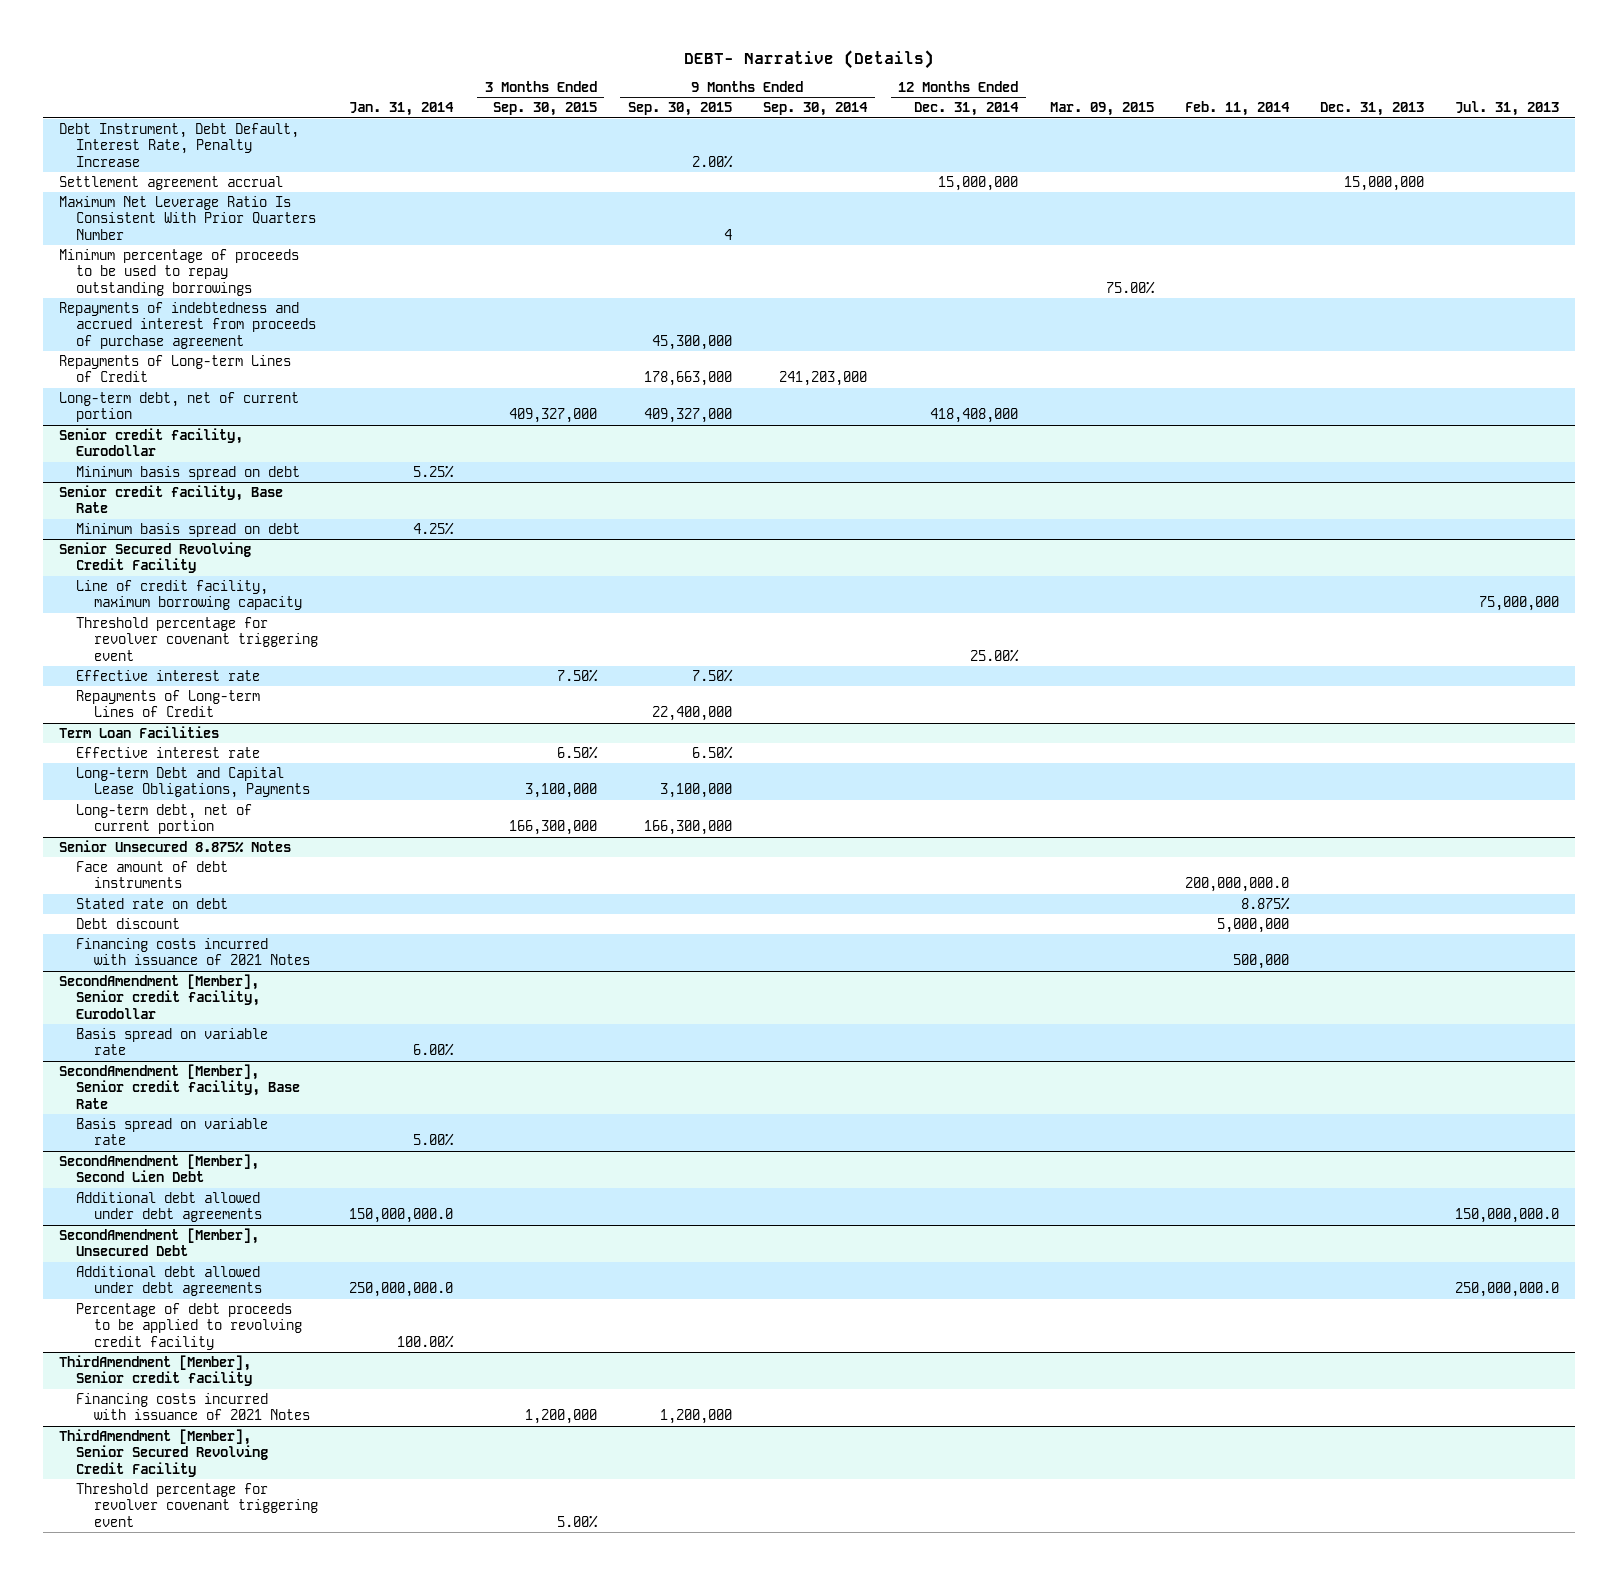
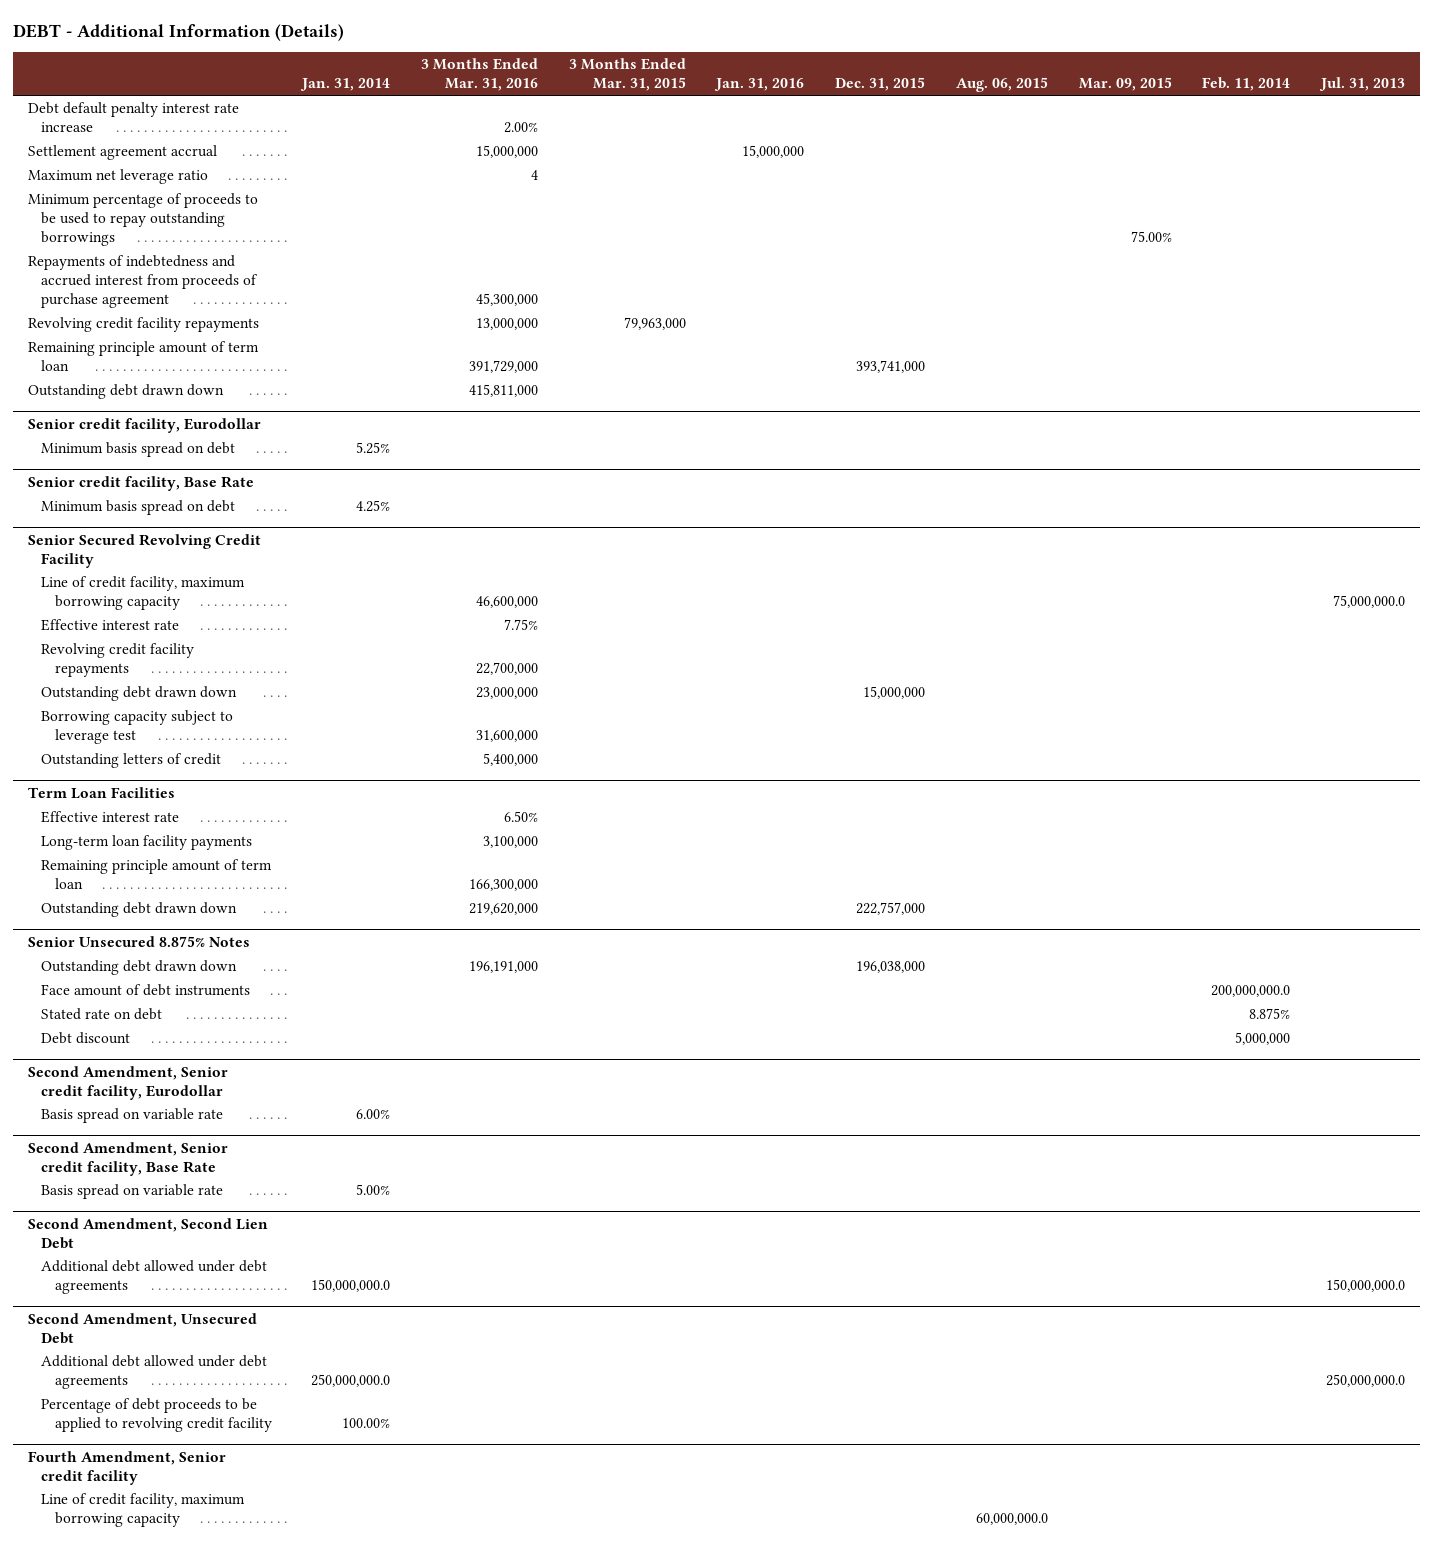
- DEBT- Narrative (Details)
+ DEBT - Additional Information (Details)
- | Jan. 31, 2014 | 3 Months Ended Sep. 30, 2015 | 9 Months Ended Sep. 30, 2015 | 9 Months Ended Sep. 30, 2014 | 12 Months Ended Dec. 31, 2014 | Mar. 09, 2015 | Feb. 11, 2014 | Dec. 31, 2013 | Jul. 31, 2013
+ | Jan. 31, 2014 | 3 Months Ended Mar. 31, 2016 | 3 Months Ended Mar. 31, 2015 | Jan. 31, 2016 | Dec. 31, 2015 | Aug. 06, 2015 | Mar. 09, 2015 | Feb. 11, 2014 | Jul. 31, 2013
- Debt Instrument, Debt Default, Interest Rate, Penalty Increase | | | 2.00% | | | | | |
+ Debt default penalty interest rate increase | | 2.00% | | | | | | |
- Maximum Net Leverage Ratio Is Consistent With Prior Quarters Number | | | 4 | | | | | |
+ Maximum net leverage ratio | | 4 | | | | | | |
- Repayments of Long-term Lines of Credit | | | 178,663,000 | 241,203,000 | | | | |
- Long-term debt, net of current portion | | 409,327,000 | 409,327,000 | | 418,408,000 | | | |
+ Revolving credit facility repayments | | 13,000,000 | 79,963,000 | | | | | |
+ Remaining principle amount of term loan | | 391,729,000 | | | 393,741,000 | | | |
+ Outstanding debt drawn down | | 415,811,000 | | | | | | |
@ Senior Secured Revolving Credit Facility
- Line of credit facility, maximum borrowing capacity | | | | | | | | | 75,000,000
- Threshold percentage for revolver covenant triggering event | | | | | 25.00% | | | |
+ Line of credit facility, maximum borrowing capacity | | 46,600,000 | | | | | | | 75,000,000.0
- Repayments of Long-term Lines of Credit | | | 22,400,000 | | | | | |
+ Revolving credit facility repayments | | 22,700,000 | | | | | | |
+ Outstanding debt drawn down | | 23,000,000 | | | 15,000,000 | | | |
+ Borrowing capacity subject to leverage test | | 31,600,000 | | | | | | |
+ Outstanding letters of credit | | 5,400,000 | | | | | | |
@ Term Loan Facilities
- Long-term Debt and Capital Lease Obligations, Payments | | 3,100,000 | 3,100,000 | | | | | |
- Long-term debt, net of current portion | | 166,300,000 | 166,300,000 | | | | | |
+ Long-term loan facility payments | | 3,100,000 | | | | | | |
+ Remaining principle amount of term loan | | 166,300,000 | | | | | | |
+ Outstanding debt drawn down | | 219,620,000 | | | 222,757,000 | | | |
@ Senior Unsecured 8.875% Notes
+ Outstanding debt drawn down | | 196,191,000 | | | 196,038,000 | | | |
- Financing costs incurred with issuance of 2021 Notes | | | | | | | 500,000 | |
- SecondAmendment [Member], Senior credit facility, Eurodollar
+ Second Amendment, Senior credit facility, Eurodollar
- SecondAmendment [Member], Senior credit facility, Base Rate
+ Second Amendment, Senior credit facility, Base Rate
- SecondAmendment [Member], Second Lien Debt
+ Second Amendment, Second Lien Debt
- SecondAmendment [Member], Unsecured Debt
+ Second Amendment, Unsecured Debt
- ThirdAmendment [Member], Senior credit facility
- Financing costs incurred with issuance of 2021 Notes | | 1,200,000 | 1,200,000 | | | | | |
- ThirdAmendment [Member], Senior Secured Revolving Credit Facility
- Threshold percentage for revolver covenant triggering event | | 5.00% | | | | | | |
+ Fourth Amendment, Senior credit facility
+ Line of credit facility, maximum borrowing capacity | | | | | | 60,000,000.0 | | |

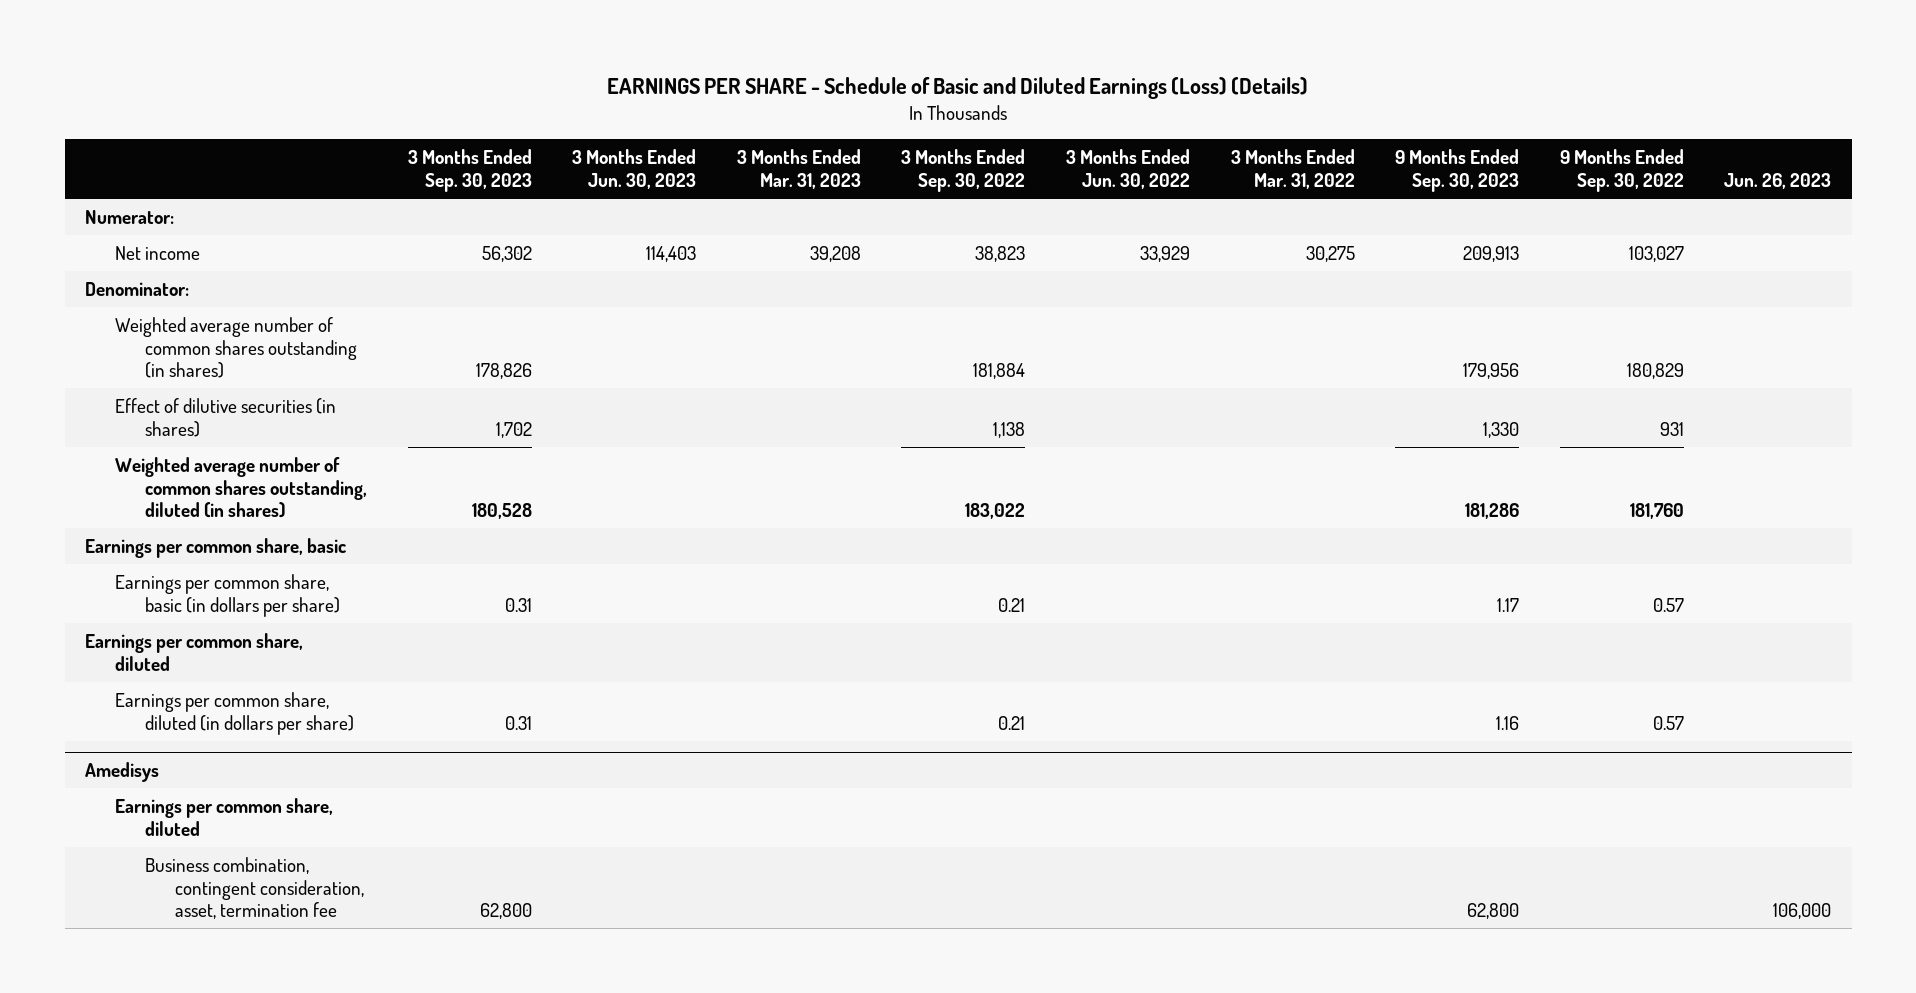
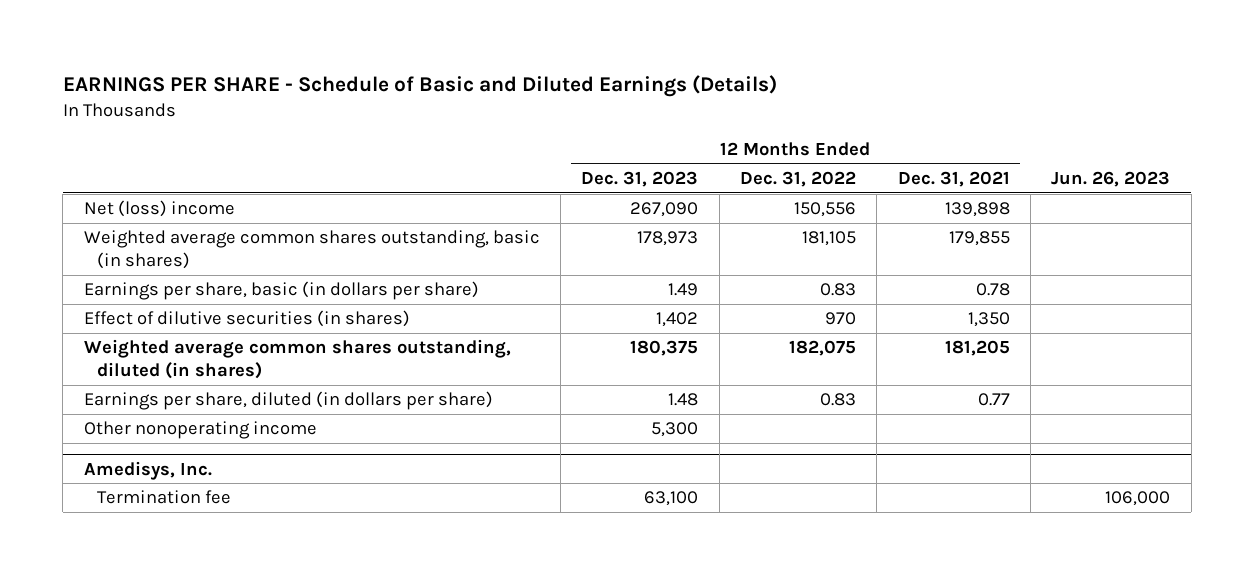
- EARNINGS PER SHARE - Schedule of Basic and Diluted Earnings (Loss) (Details)
+ EARNINGS PER SHARE - Schedule of Basic and Diluted Earnings (Details)
- | 3 Months Ended Sep. 30, 2023 | 3 Months Ended Jun. 30, 2023 | 3 Months Ended Mar. 31, 2023 | 3 Months Ended Sep. 30, 2022 | 3 Months Ended Jun. 30, 2022 | 3 Months Ended Mar. 31, 2022 | 9 Months Ended Sep. 30, 2023 | 9 Months Ended Sep. 30, 2022 | Jun. 26, 2023
+ | 12 Months Ended Dec. 31, 2023 | 12 Months Ended Dec. 31, 2022 | 12 Months Ended Dec. 31, 2021 | Jun. 26, 2023
- Numerator:
- Net income | 56,302 | 114,403 | 39,208 | 38,823 | 33,929 | 30,275 | 209,913 | 103,027 |
- Denominator:
- Weighted average number of common shares outstanding (in shares) | 178,826 | | | 181,884 | | | 179,956 | 180,829 |
+ Net (loss) income | 267,090 | 150,556 | 139,898 |
+ Weighted average common shares outstanding, basic (in shares) | 178,973 | 181,105 | 179,855 |
+ Earnings per share, basic (in dollars per share) | 1.49 | 0.83 | 0.78 |
- Weighted average number of common shares outstanding, diluted (in shares) | 180,528 | | | 183,022 | | | 181,286 | 181,760 |
- Earnings per common share, basic
- Earnings per common share, basic (in dollars per share) | 0.31 | | | 0.21 | | | 1.17 | 0.57 |
- Earnings per common share, diluted
- Earnings per common share, diluted (in dollars per share) | 0.31 | | | 0.21 | | | 1.16 | 0.57 |
- Amedisys
- Earnings per common share, diluted
- Business combination, contingent consideration, asset, termination fee | 62,800 | | | | | | 62,800 | | 106,000
+ Weighted average common shares outstanding, diluted (in shares) | 180,375 | 182,075 | 181,205 |
+ Earnings per share, diluted (in dollars per share) | 1.48 | 0.83 | 0.77 |
+ Other nonoperating income | 5,300 | | |
+ Amedisys, Inc.
+ Termination fee | 63,100 | | | 106,000

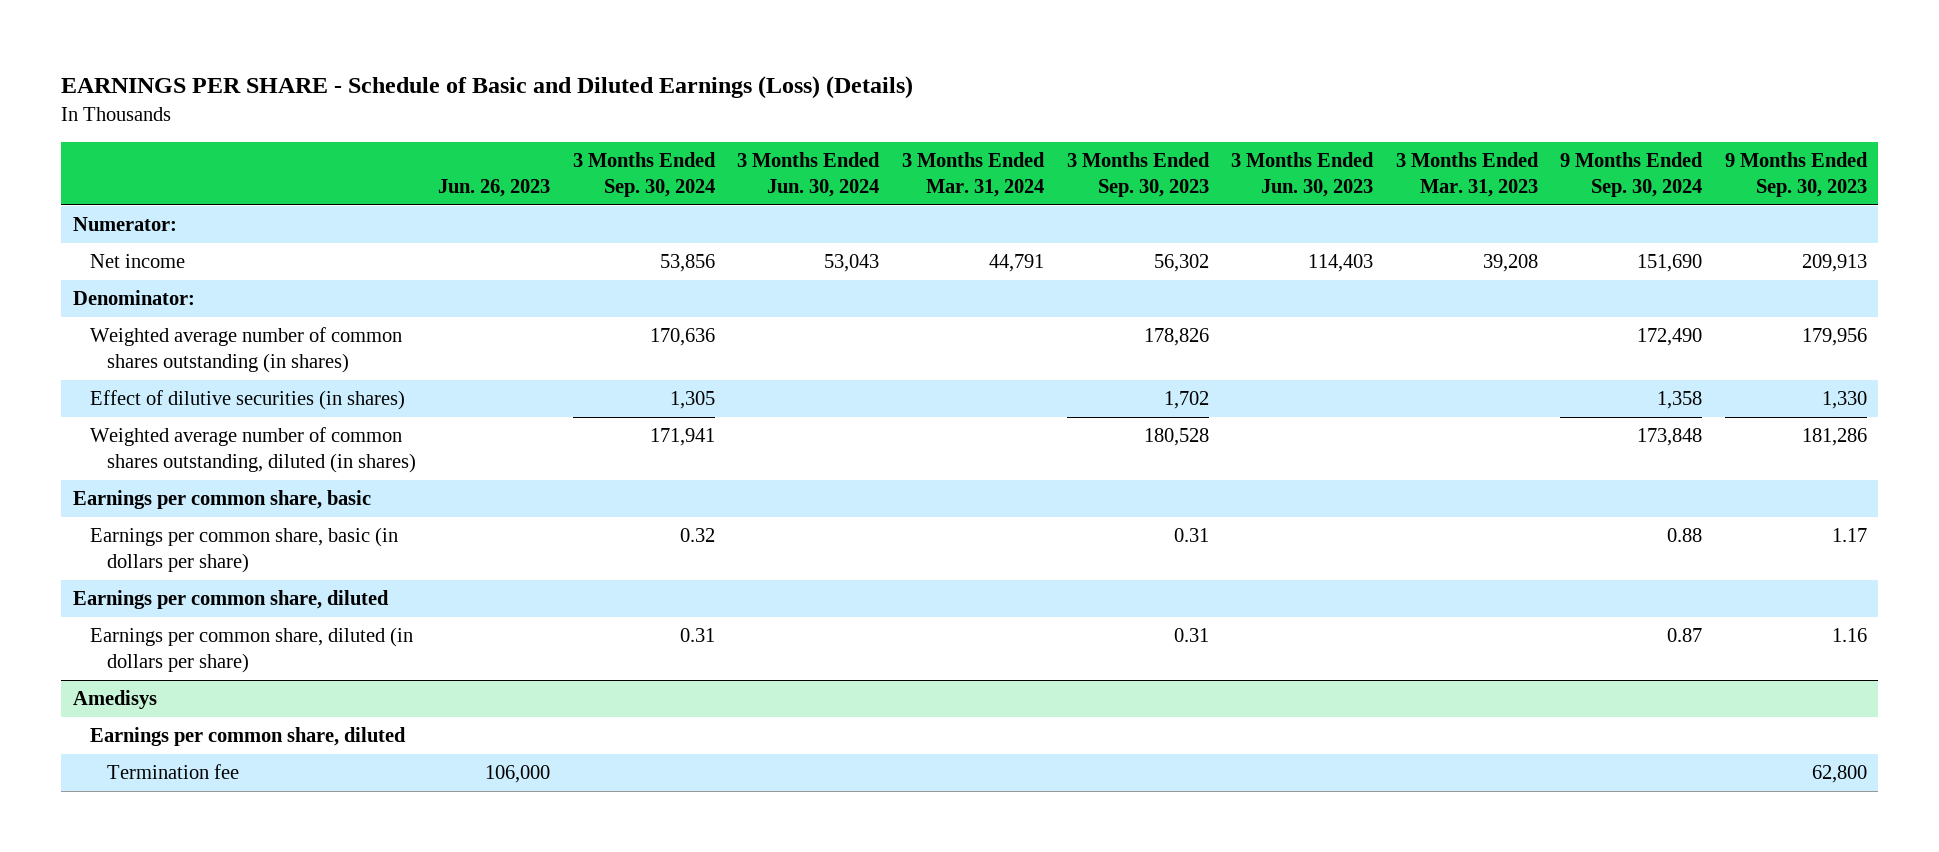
- EARNINGS PER SHARE - Schedule of Basic and Diluted Earnings (Details)
+ EARNINGS PER SHARE - Schedule of Basic and Diluted Earnings (Loss) (Details)
- | 12 Months Ended Dec. 31, 2023 | 12 Months Ended Dec. 31, 2022 | 12 Months Ended Dec. 31, 2021 | Jun. 26, 2023
+ | Jun. 26, 2023 | 3 Months Ended Sep. 30, 2024 | 3 Months Ended Jun. 30, 2024 | 3 Months Ended Mar. 31, 2024 | 3 Months Ended Sep. 30, 2023 | 3 Months Ended Jun. 30, 2023 | 3 Months Ended Mar. 31, 2023 | 9 Months Ended Sep. 30, 2024 | 9 Months Ended Sep. 30, 2023
- Net (loss) income | 267,090 | 150,556 | 139,898 |
- Weighted average common shares outstanding, basic (in shares) | 178,973 | 181,105 | 179,855 |
- Earnings per share, basic (in dollars per share) | 1.49 | 0.83 | 0.78 |
+ Numerator:
+ Net income | | 53,856 | 53,043 | 44,791 | 56,302 | 114,403 | 39,208 | 151,690 | 209,913
+ Denominator:
+ Weighted average number of common shares outstanding (in shares) | | 170,636 | | | 178,826 | | | 172,490 | 179,956
- Weighted average common shares outstanding, diluted (in shares) | 180,375 | 182,075 | 181,205 |
- Earnings per share, diluted (in dollars per share) | 1.48 | 0.83 | 0.77 |
- Other nonoperating income | 5,300 | | |
- Amedisys, Inc.
+ Weighted average number of common shares outstanding, diluted (in shares) | | 171,941 | | | 180,528 | | | 173,848 | 181,286
+ Earnings per common share, basic
+ Earnings per common share, basic (in dollars per share) | | 0.32 | | | 0.31 | | | 0.88 | 1.17
+ Earnings per common share, diluted
+ Earnings per common share, diluted (in dollars per share) | | 0.31 | | | 0.31 | | | 0.87 | 1.16
+ Amedisys
+ Earnings per common share, diluted

